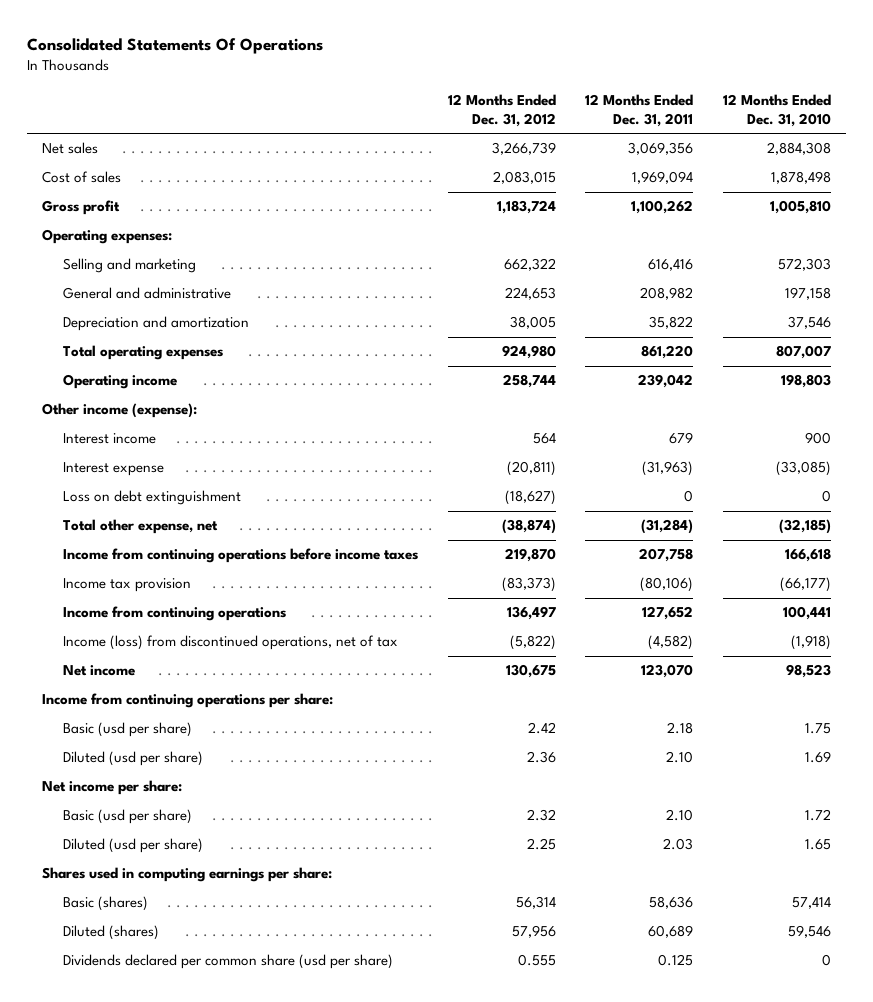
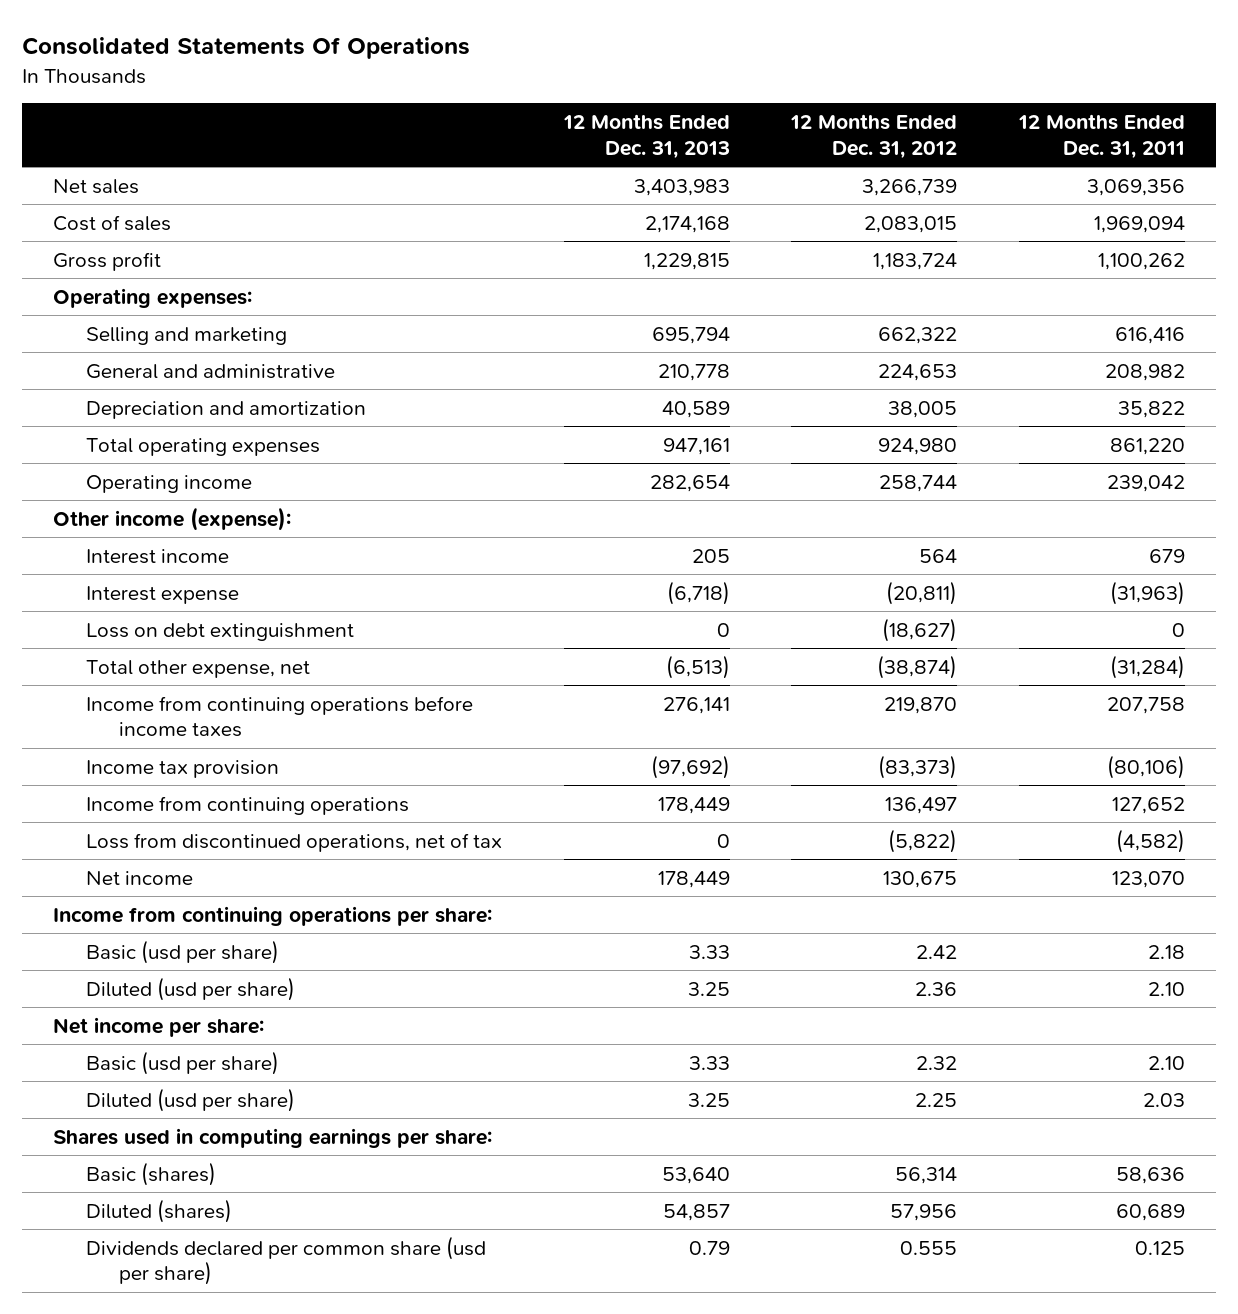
- | 12 Months Ended Dec. 31, 2012 | 12 Months Ended Dec. 31, 2011 | 12 Months Ended Dec. 31, 2010
+ | 12 Months Ended Dec. 31, 2013 | 12 Months Ended Dec. 31, 2012 | 12 Months Ended Dec. 31, 2011
- Income (loss) from discontinued operations, net of tax | (5,822) | (4,582) | (1,918)
+ Loss from discontinued operations, net of tax | 0 | (5,822) | (4,582)

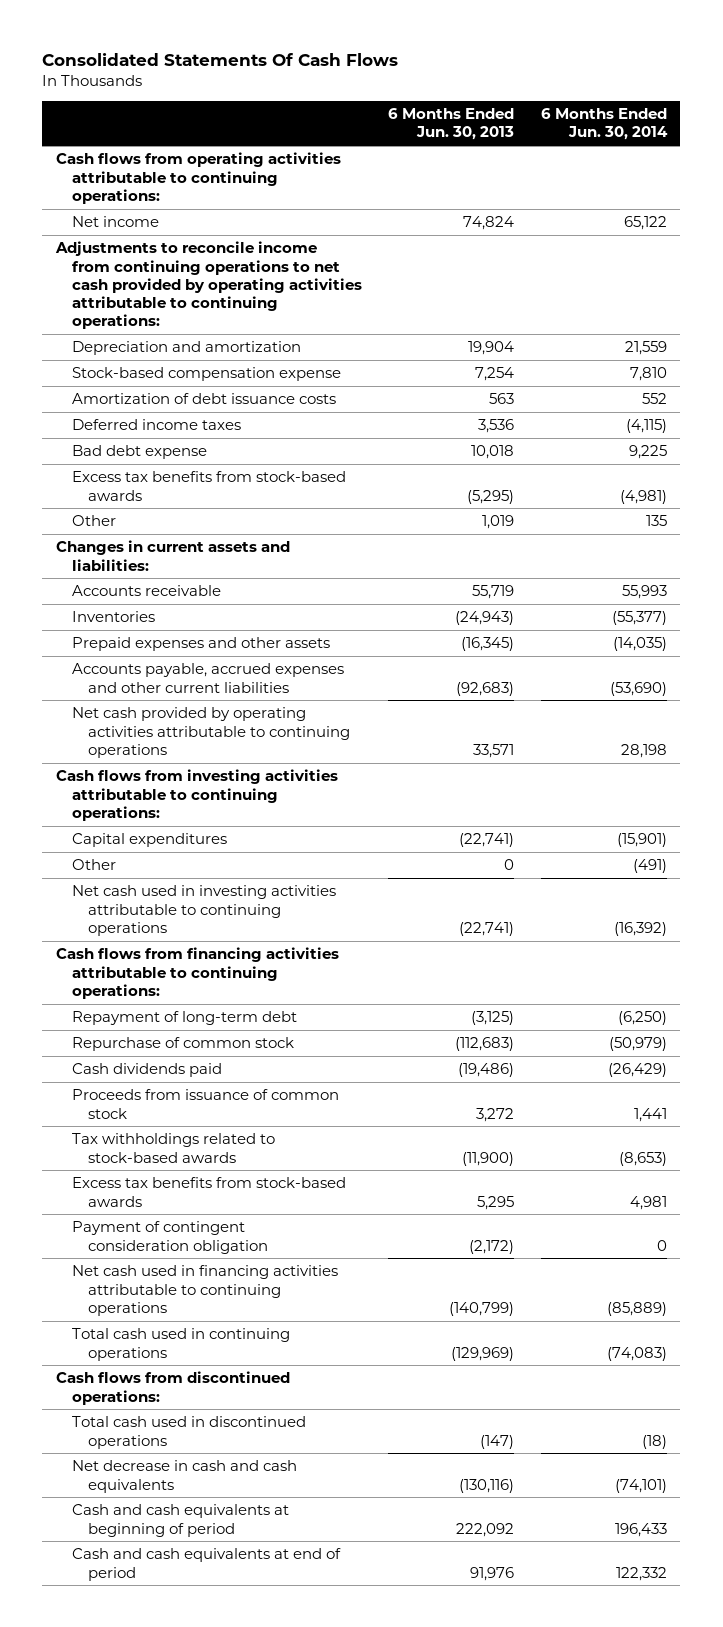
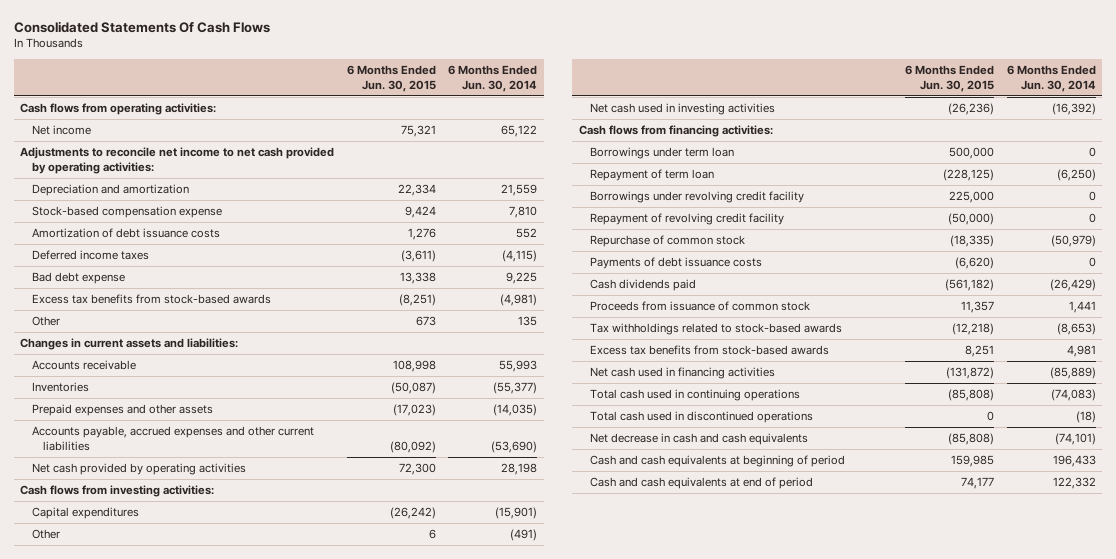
- | 6 Months Ended Jun. 30, 2013 | 6 Months Ended Jun. 30, 2014
+ | 6 Months Ended Jun. 30, 2015 | 6 Months Ended Jun. 30, 2014
- Cash flows from operating activities attributable to continuing operations:
+ Cash flows from operating activities:
- Adjustments to reconcile income from continuing operations to net cash provided by operating activities attributable to continuing operations:
+ Adjustments to reconcile net income to net cash provided by operating activities:
- Net cash provided by operating activities attributable to continuing operations | 33,571 | 28,198
- Cash flows from investing activities attributable to continuing operations:
+ Net cash provided by operating activities | 72,300 | 28,198
+ Cash flows from investing activities:
- Net cash used in investing activities attributable to continuing operations | (22,741) | (16,392)
- Cash flows from financing activities attributable to continuing operations:
- Repayment of long-term debt | (3,125) | (6,250)
+ Net cash used in investing activities | (26,236) | (16,392)
+ Cash flows from financing activities:
+ Borrowings under term loan | 500,000 | 0
+ Repayment of term loan | (228,125) | (6,250)
+ Borrowings under revolving credit facility | 225,000 | 0
+ Repayment of revolving credit facility | (50,000) | 0
+ Payments of debt issuance costs | (6,620) | 0
- Payment of contingent consideration obligation | (2,172) | 0
- Net cash used in financing activities attributable to continuing operations | (140,799) | (85,889)
+ Net cash used in financing activities | (131,872) | (85,889)
- Cash flows from discontinued operations:

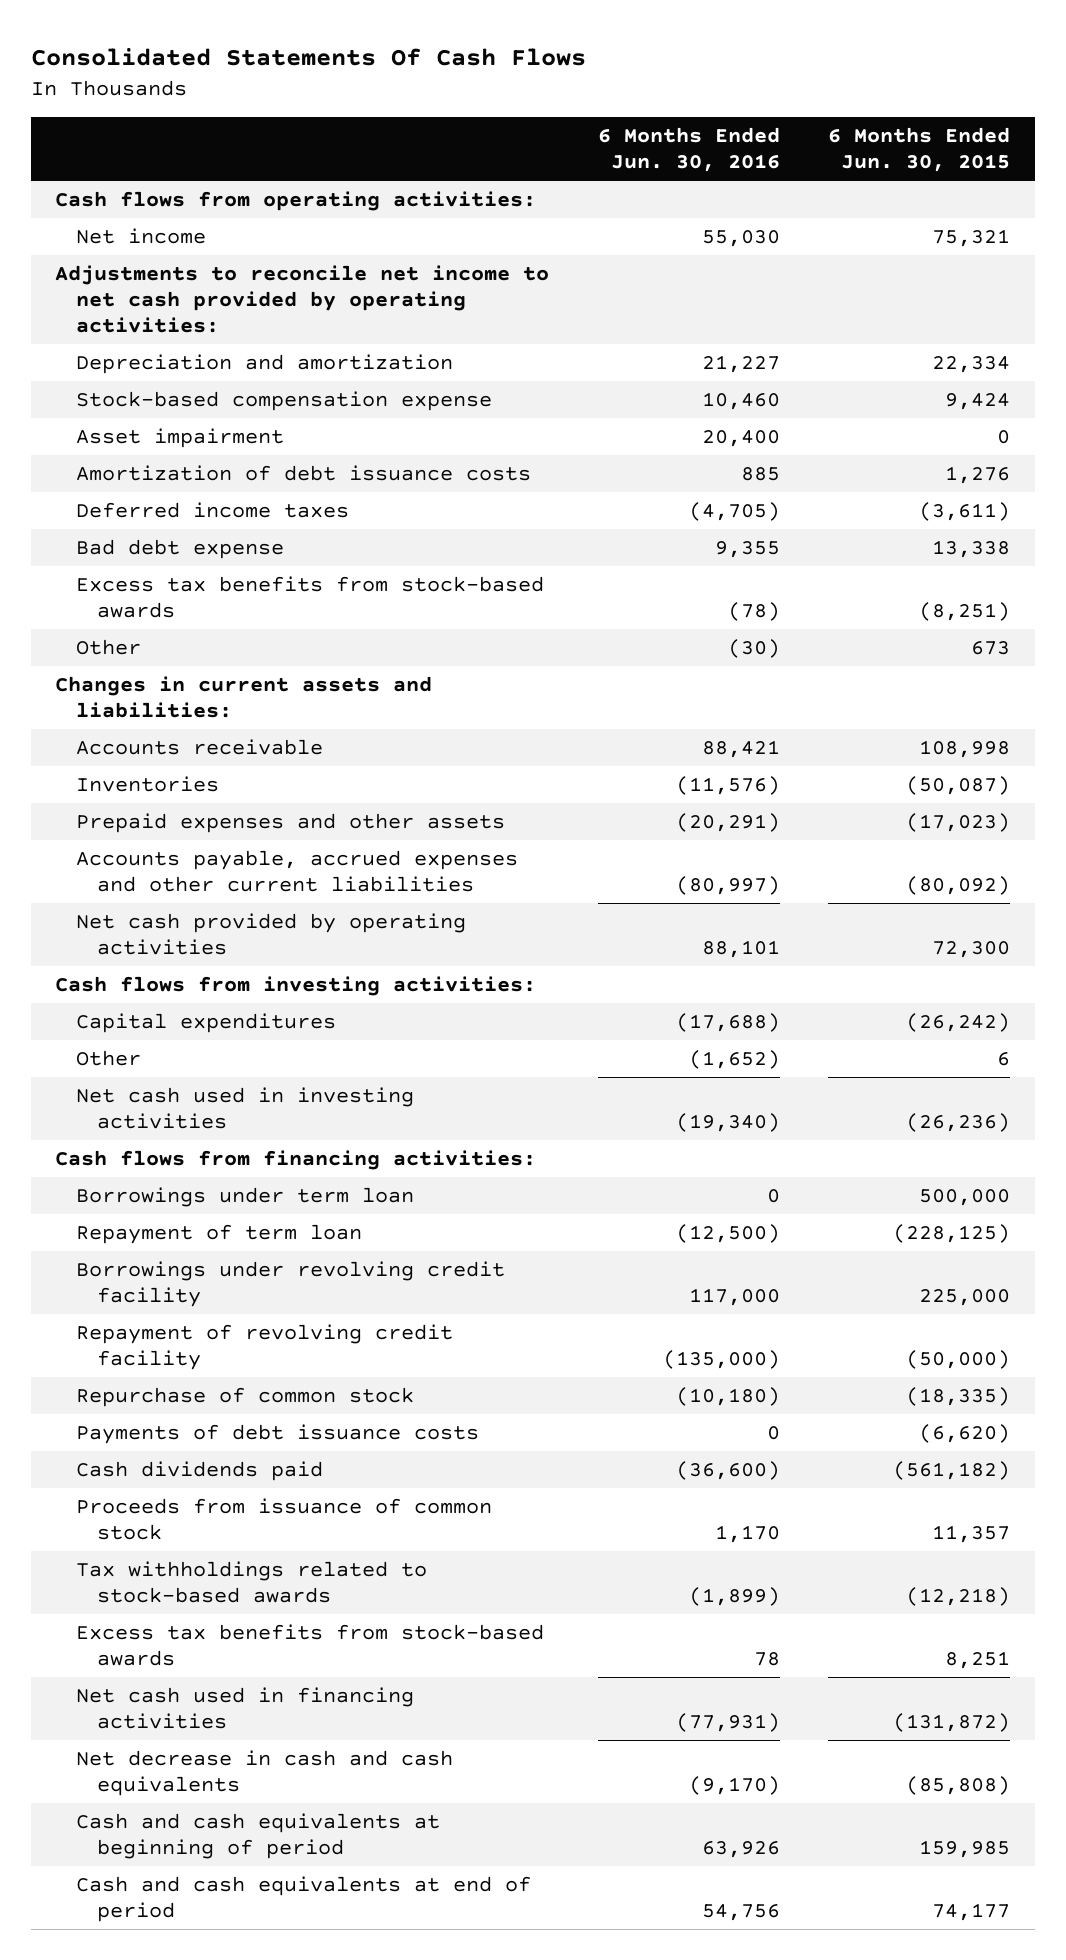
- | 6 Months Ended Jun. 30, 2015 | 6 Months Ended Jun. 30, 2014
+ | 6 Months Ended Jun. 30, 2016 | 6 Months Ended Jun. 30, 2015
+ Asset impairment | 20,400 | 0
- Total cash used in continuing operations | (85,808) | (74,083)
- Total cash used in discontinued operations | 0 | (18)

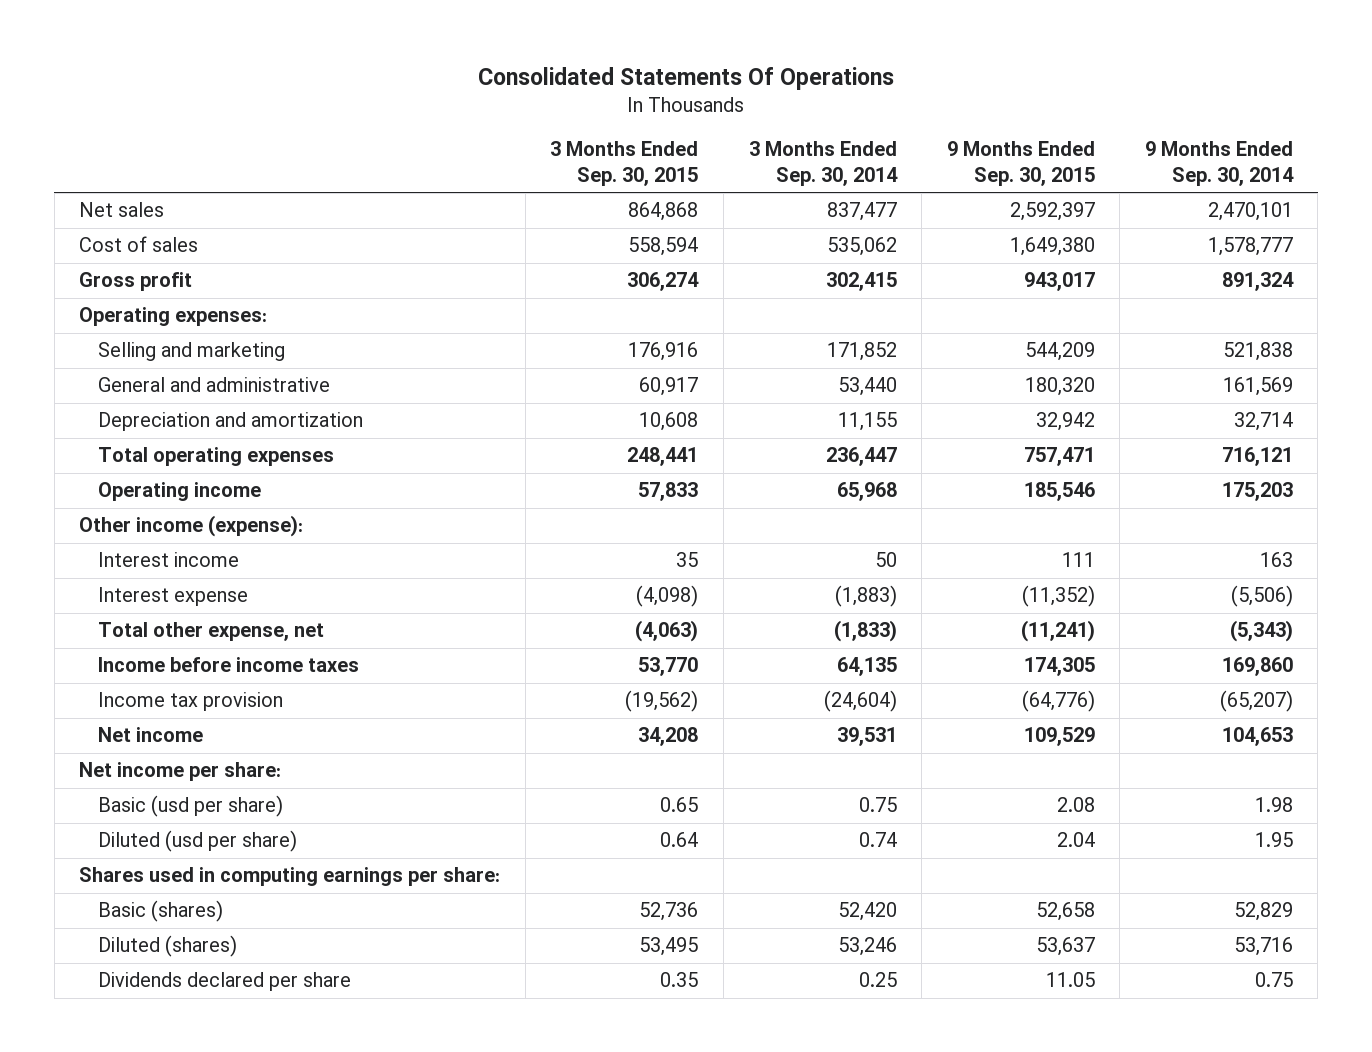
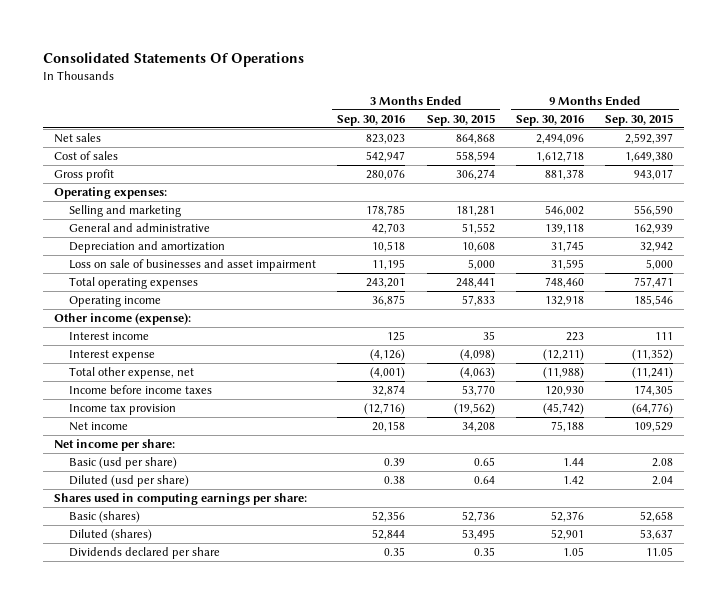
- | 3 Months Ended Sep. 30, 2015 | 3 Months Ended Sep. 30, 2014 | 9 Months Ended Sep. 30, 2015 | 9 Months Ended Sep. 30, 2014
+ | 3 Months Ended Sep. 30, 2016 | 3 Months Ended Sep. 30, 2015 | 9 Months Ended Sep. 30, 2016 | 9 Months Ended Sep. 30, 2015
- Selling and marketing | 176,916 | 171,852 | 544,209 | 521,838
- General and administrative | 60,917 | 53,440 | 180,320 | 161,569
+ Selling and marketing | 178,785 | 181,281 | 546,002 | 556,590
+ General and administrative | 42,703 | 51,552 | 139,118 | 162,939
+ Loss on sale of businesses and asset impairment | 11,195 | 5,000 | 31,595 | 5,000

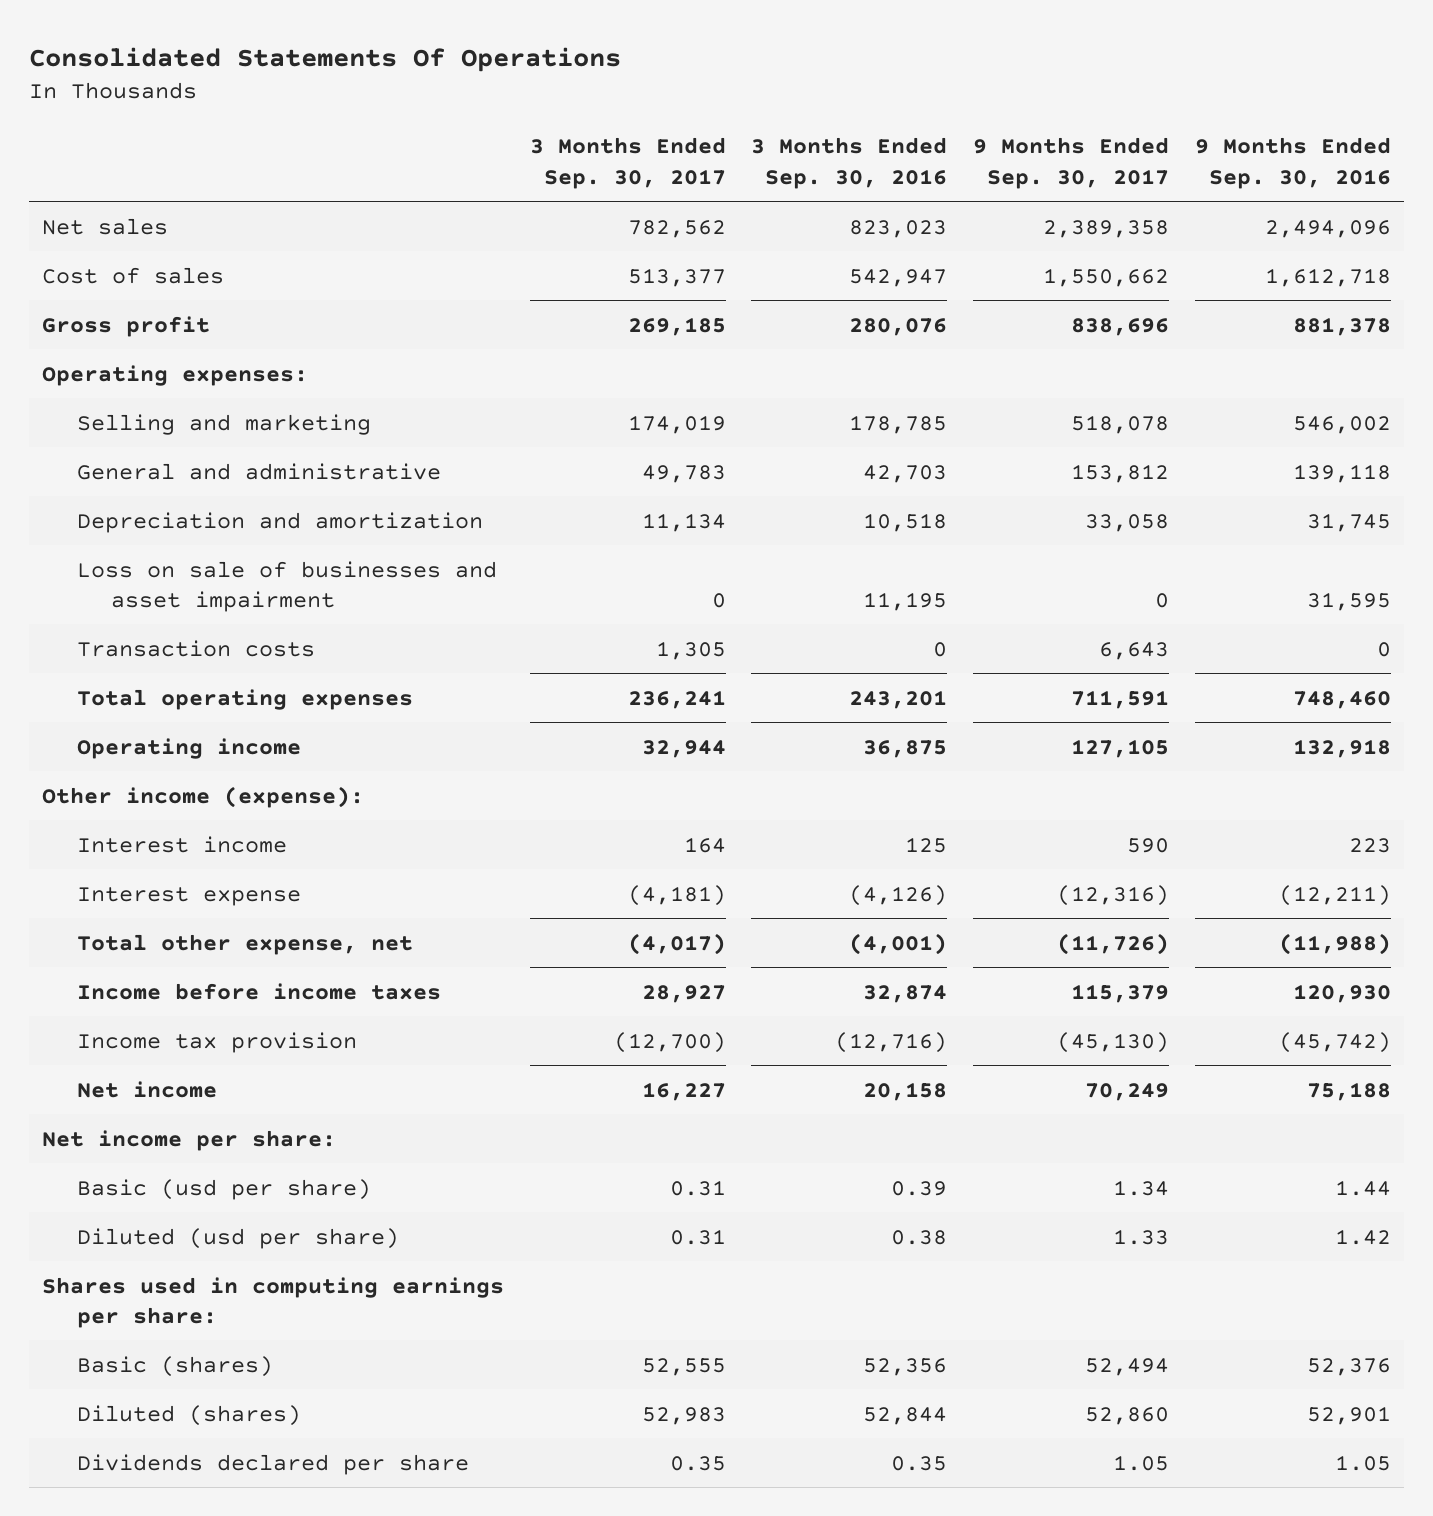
- | 3 Months Ended Sep. 30, 2016 | 3 Months Ended Sep. 30, 2015 | 9 Months Ended Sep. 30, 2016 | 9 Months Ended Sep. 30, 2015
+ | 3 Months Ended Sep. 30, 2017 | 3 Months Ended Sep. 30, 2016 | 9 Months Ended Sep. 30, 2017 | 9 Months Ended Sep. 30, 2016
+ Transaction costs | 1,305 | 0 | 6,643 | 0

